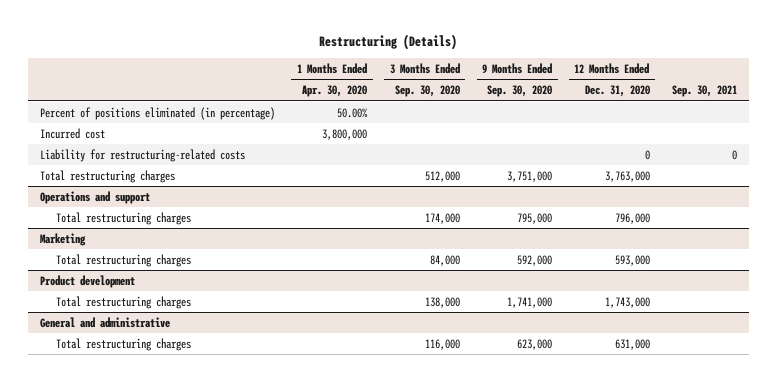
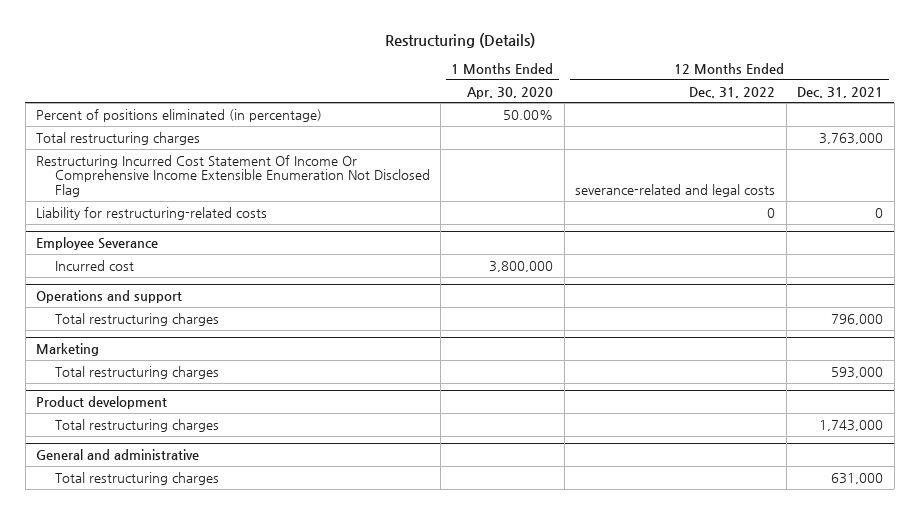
- | 1 Months Ended Apr. 30, 2020 | 3 Months Ended Sep. 30, 2020 | 9 Months Ended Sep. 30, 2020 | 12 Months Ended Dec. 31, 2020 | Sep. 30, 2021
+ | 1 Months Ended Apr. 30, 2020 | 12 Months Ended Dec. 31, 2022 | 12 Months Ended Dec. 31, 2021
- Incurred cost | 3,800,000 | | | |
+ Restructuring Incurred Cost Statement Of Income Or Comprehensive Income Extensible Enumeration Not Disclosed Flag | | severance-related and legal costs |
moved down: Liability for restructuring-related costs | | 0 | 0
+ Employee Severance
+ Incurred cost | 3,800,000 | |

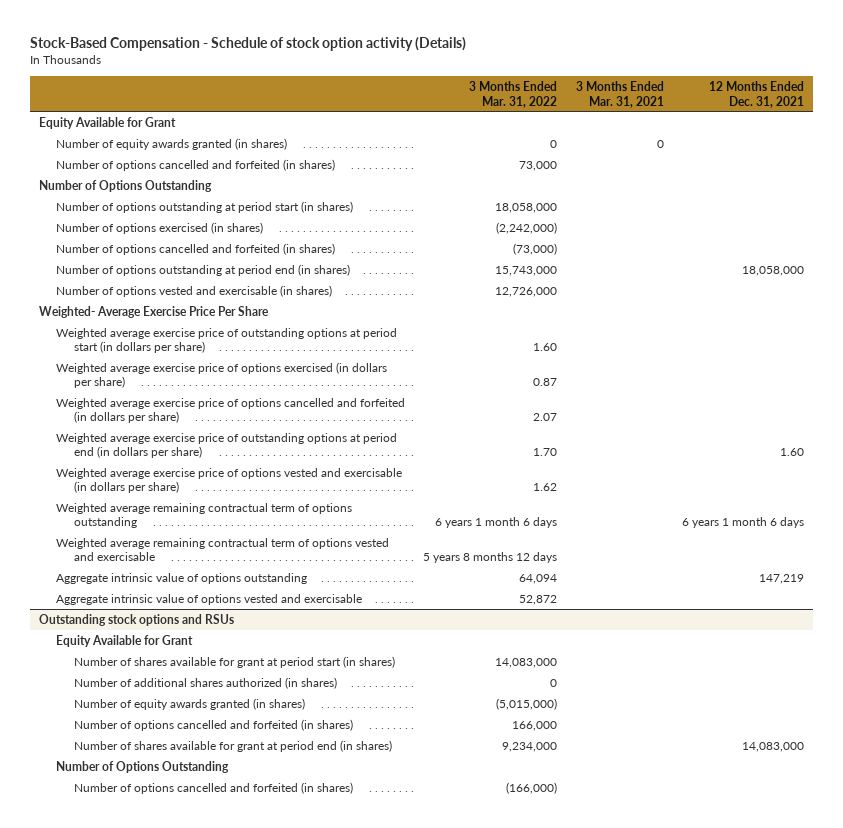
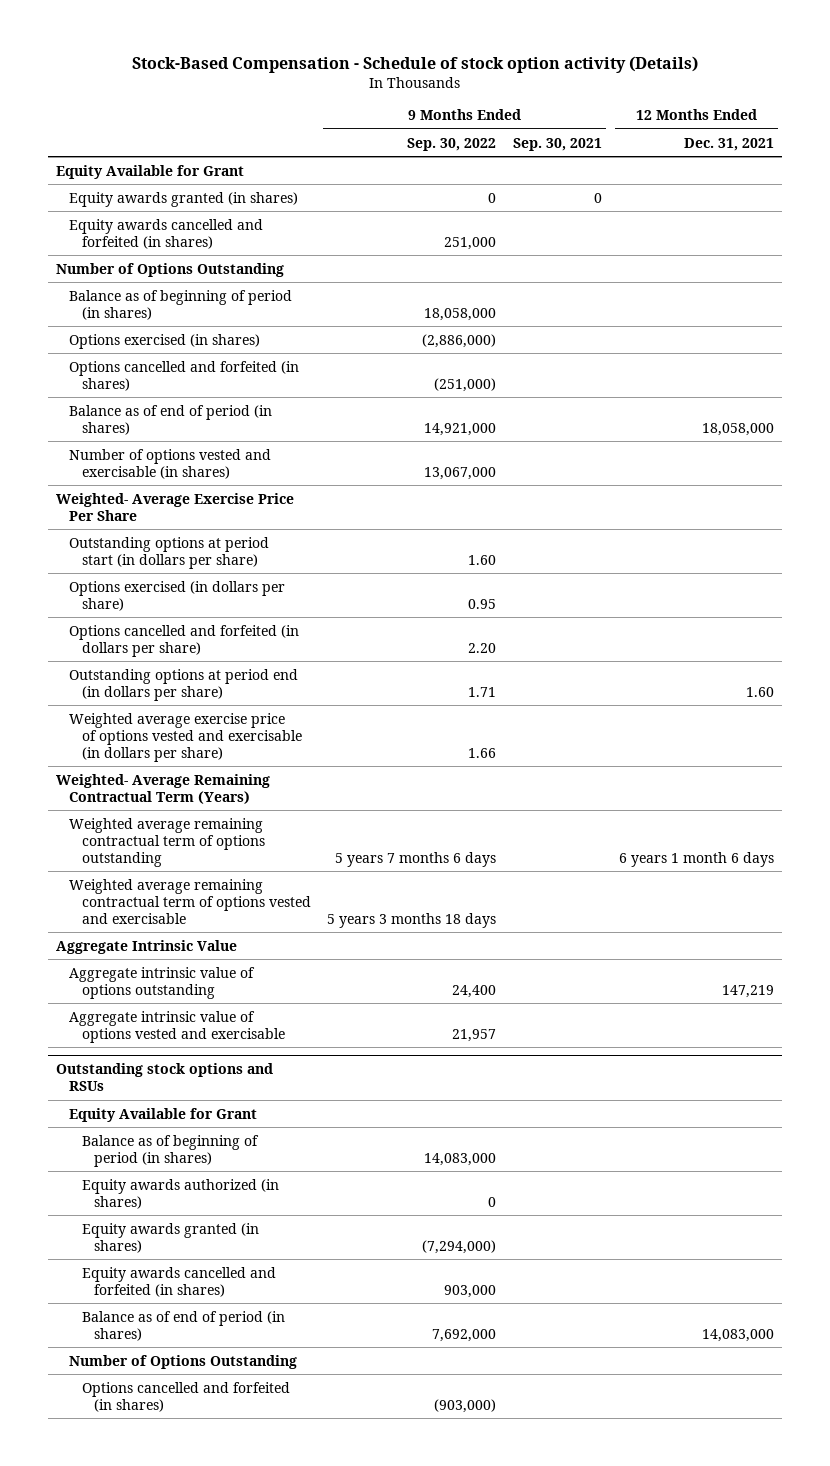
- | 3 Months Ended Mar. 31, 2022 | 3 Months Ended Mar. 31, 2021 | 12 Months Ended Dec. 31, 2021
+ | 9 Months Ended Sep. 30, 2022 | 9 Months Ended Sep. 30, 2021 | 12 Months Ended Dec. 31, 2021
- Number of equity awards granted (in shares) | 0 | 0 |
- Number of options cancelled and forfeited (in shares) | 73,000 | |
+ Equity awards granted (in shares) | 0 | 0 |
+ Equity awards cancelled and forfeited (in shares) | 251,000 | |
- Number of options outstanding at period start (in shares) | 18,058,000 | |
- Number of options exercised (in shares) | (2,242,000) | |
- Number of options cancelled and forfeited (in shares) | (73,000) | |
- Number of options outstanding at period end (in shares) | 15,743,000 | | 18,058,000
+ Balance as of beginning of period (in shares) | 18,058,000 | |
+ Options exercised (in shares) | (2,886,000) | |
+ Options cancelled and forfeited (in shares) | (251,000) | |
+ Balance as of end of period (in shares) | 14,921,000 | | 18,058,000
- Weighted average exercise price of outstanding options at period start (in dollars per share) | 1.60 | |
- Weighted average exercise price of options exercised (in dollars per share) | 0.87 | |
- Weighted average exercise price of options cancelled and forfeited (in dollars per share) | 2.07 | |
- Weighted average exercise price of outstanding options at period end (in dollars per share) | 1.70 | | 1.60
+ Outstanding options at period start (in dollars per share) | 1.60 | |
+ Options exercised (in dollars per share) | 0.95 | |
+ Options cancelled and forfeited (in dollars per share) | 2.20 | |
+ Outstanding options at period end (in dollars per share) | 1.71 | | 1.60
+ Weighted- Average Remaining Contractual Term (Years)
+ Aggregate Intrinsic Value
@ Outstanding stock options and RSUs
- Number of shares available for grant at period start (in shares) | 14,083,000 | |
- Number of additional shares authorized (in shares) | 0 | |
- Number of equity awards granted (in shares) | (5,015,000) | |
- Number of options cancelled and forfeited (in shares) | 166,000 | |
- Number of shares available for grant at period end (in shares) | 9,234,000 | | 14,083,000
+ Balance as of beginning of period (in shares) | 14,083,000 | |
+ Equity awards authorized (in shares) | 0 | |
+ Equity awards granted (in shares) | (7,294,000) | |
+ Equity awards cancelled and forfeited (in shares) | 903,000 | |
+ Balance as of end of period (in shares) | 7,692,000 | | 14,083,000
- Number of options cancelled and forfeited (in shares) | (166,000) | |
+ Options cancelled and forfeited (in shares) | (903,000) | |

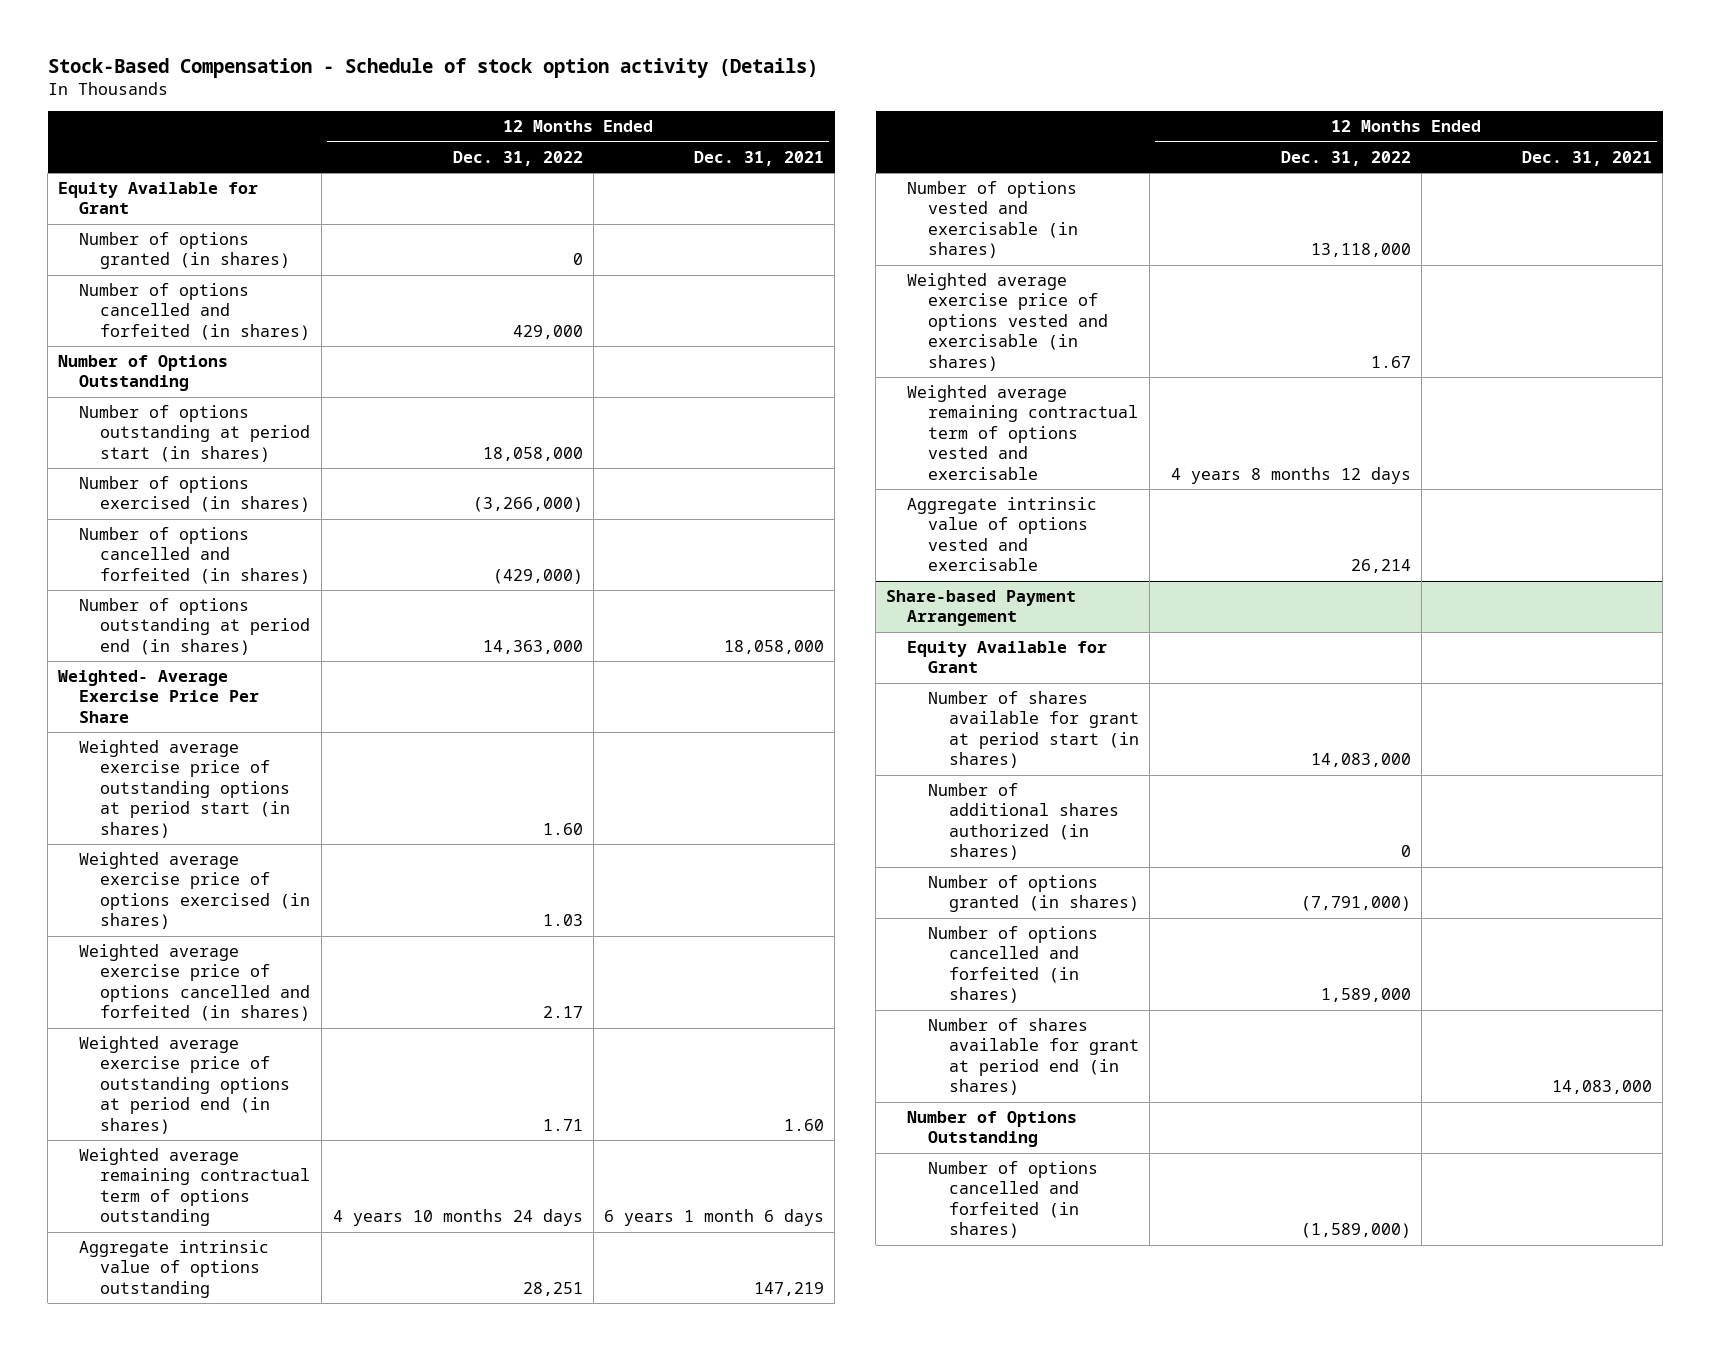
- | 9 Months Ended Sep. 30, 2022 | 9 Months Ended Sep. 30, 2021 | 12 Months Ended Dec. 31, 2021
+ | 12 Months Ended Dec. 31, 2022 | 12 Months Ended Dec. 31, 2021
- Equity awards granted (in shares) | 0 | 0 |
- Equity awards cancelled and forfeited (in shares) | 251,000 | |
+ Number of options granted (in shares) | 0 |
+ Number of options cancelled and forfeited (in shares) | 429,000 |
- Balance as of beginning of period (in shares) | 18,058,000 | |
- Options exercised (in shares) | (2,886,000) | |
- Options cancelled and forfeited (in shares) | (251,000) | |
- Balance as of end of period (in shares) | 14,921,000 | | 18,058,000
+ Number of options outstanding at period start (in shares) | 18,058,000 |
+ Number of options exercised (in shares) | (3,266,000) |
+ Number of options cancelled and forfeited (in shares) | (429,000) |
+ Number of options outstanding at period end (in shares) | 14,363,000 | 18,058,000
- Outstanding options at period start (in dollars per share) | 1.60 | |
- Options exercised (in dollars per share) | 0.95 | |
- Options cancelled and forfeited (in dollars per share) | 2.20 | |
- Outstanding options at period end (in dollars per share) | 1.71 | | 1.60
- Weighted average exercise price of options vested and exercisable (in dollars per share) | 1.66 | |
- Weighted- Average Remaining Contractual Term (Years)
+ Weighted average exercise price of outstanding options at period start (in shares) | 1.60 |
+ Weighted average exercise price of options exercised (in shares) | 1.03 |
+ Weighted average exercise price of options cancelled and forfeited (in shares) | 2.17 |
+ Weighted average exercise price of outstanding options at period end (in shares) | 1.71 | 1.60
- Aggregate Intrinsic Value
moved down: Number of options vested and exercisable (in shares) | 13,118,000 |
+ Weighted average exercise price of options vested and exercisable (in shares) | 1.67 |
moved down: Weighted average remaining contractual term of options vested and exercisable | 4 years 8 months 12 days |
- Outstanding stock options and RSUs
- Equity Available for Grant
- Balance as of beginning of period (in shares) | 14,083,000 | |
- Equity awards authorized (in shares) | 0 | |
- Equity awards granted (in shares) | (7,294,000) | |
- Equity awards cancelled and forfeited (in shares) | 903,000 | |
- Balance as of end of period (in shares) | 7,692,000 | | 14,083,000
- Number of Options Outstanding
- Options cancelled and forfeited (in shares) | (903,000) | |
+ Share-based Payment Arrangement
+ Equity Available for Grant
+ Number of shares available for grant at period start (in shares) | 14,083,000 |
+ Number of additional shares authorized (in shares) | 0 |
+ Number of options granted (in shares) | (7,791,000) |
+ Number of options cancelled and forfeited (in shares) | 1,589,000 |
+ Number of shares available for grant at period end (in shares) | | 14,083,000
+ Number of Options Outstanding
+ Number of options cancelled and forfeited (in shares) | (1,589,000) |

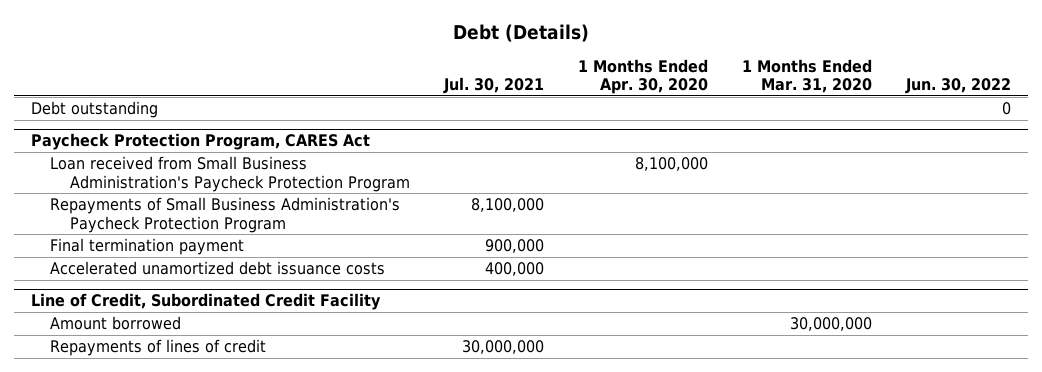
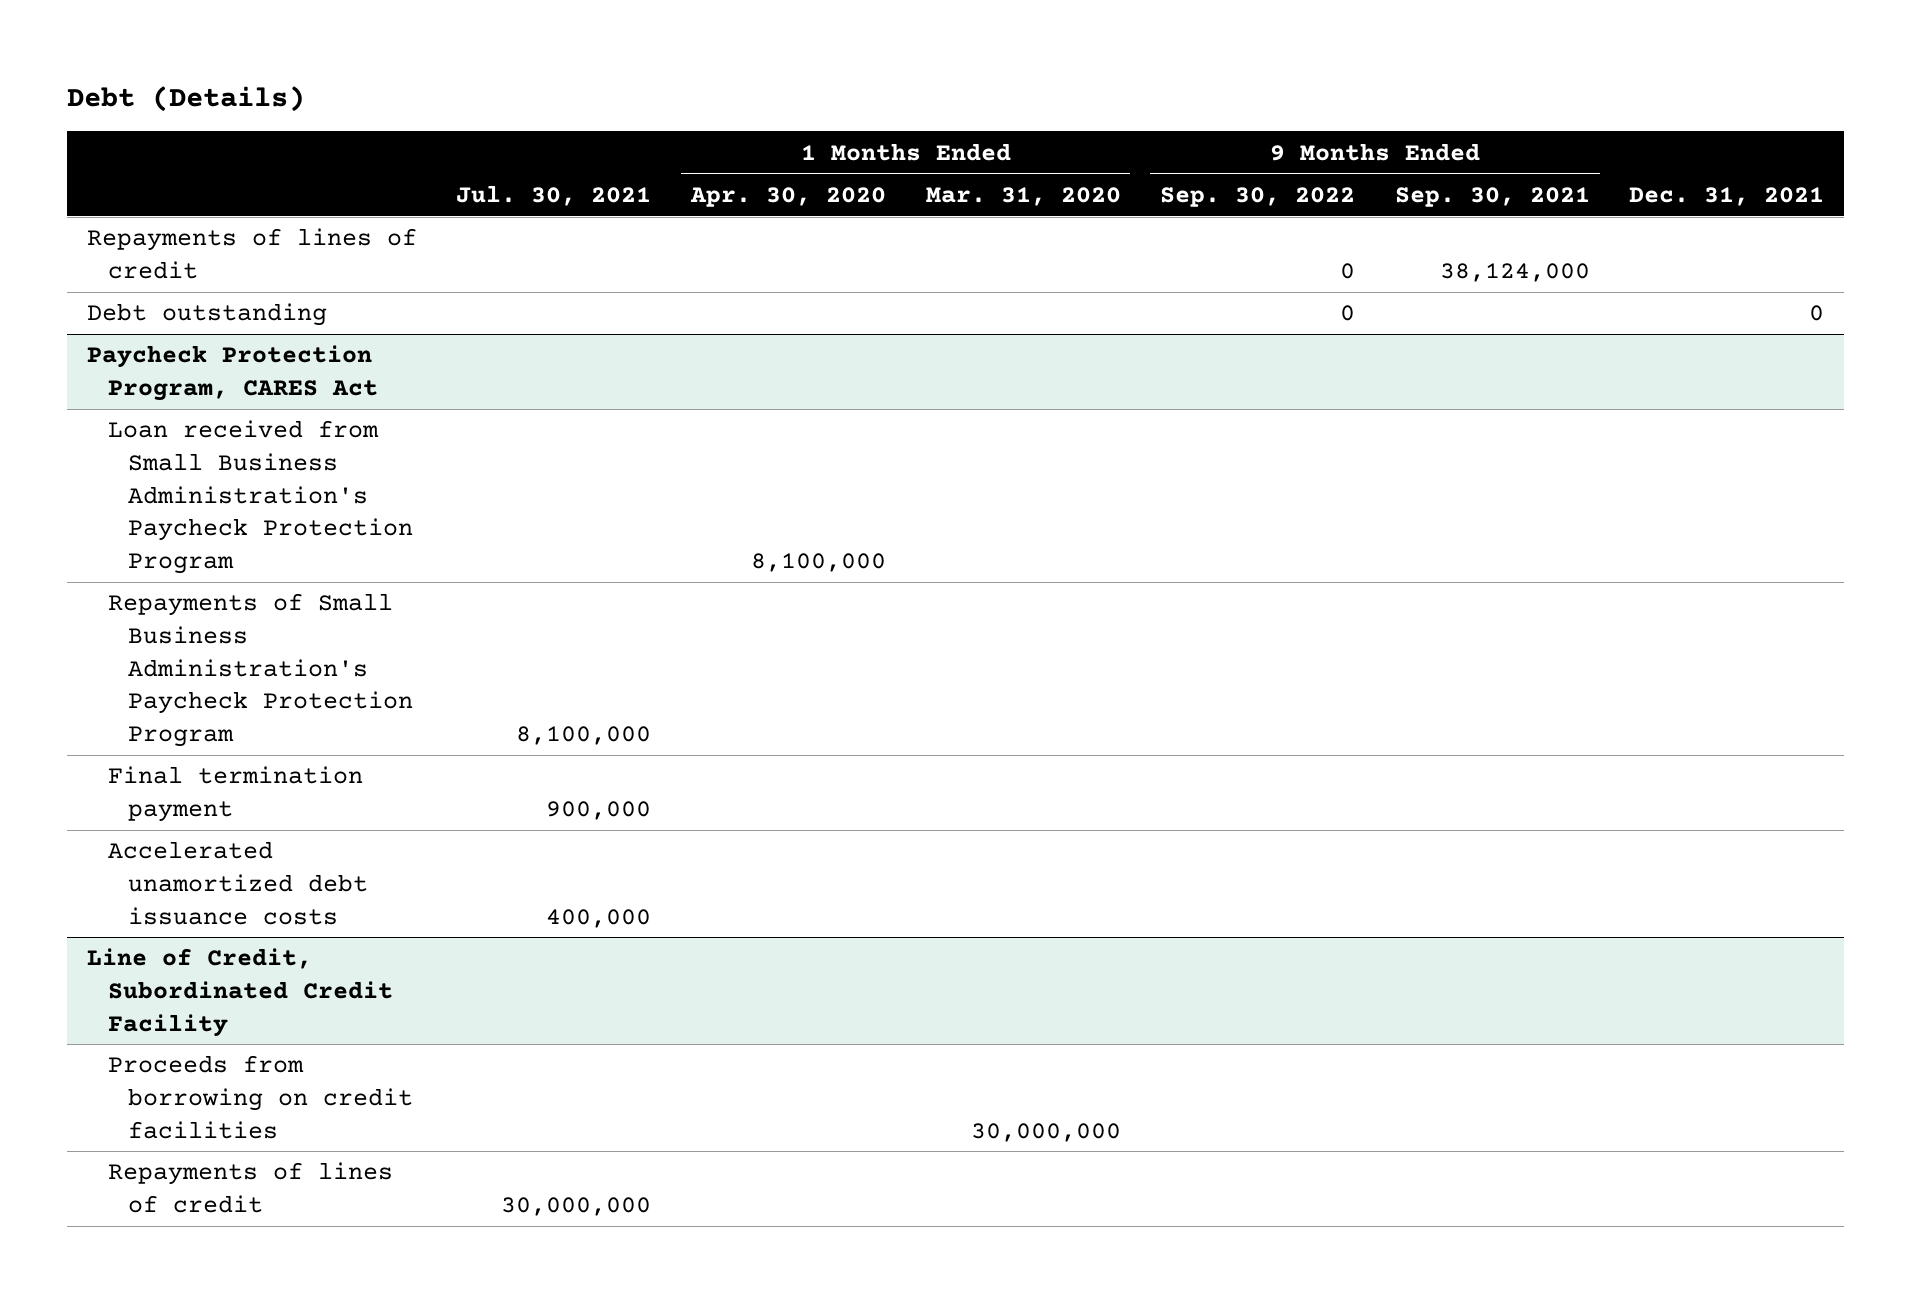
- | Jul. 30, 2021 | 1 Months Ended Apr. 30, 2020 | 1 Months Ended Mar. 31, 2020 | Jun. 30, 2022
+ | Jul. 30, 2021 | 1 Months Ended Apr. 30, 2020 | 1 Months Ended Mar. 31, 2020 | 9 Months Ended Sep. 30, 2022 | 9 Months Ended Sep. 30, 2021 | Dec. 31, 2021
+ Repayments of lines of credit | | | | 0 | 38,124,000 |
@ Line of Credit, Subordinated Credit Facility
- Amount borrowed | | | 30,000,000 |
+ Proceeds from borrowing on credit facilities | | | 30,000,000 | | |

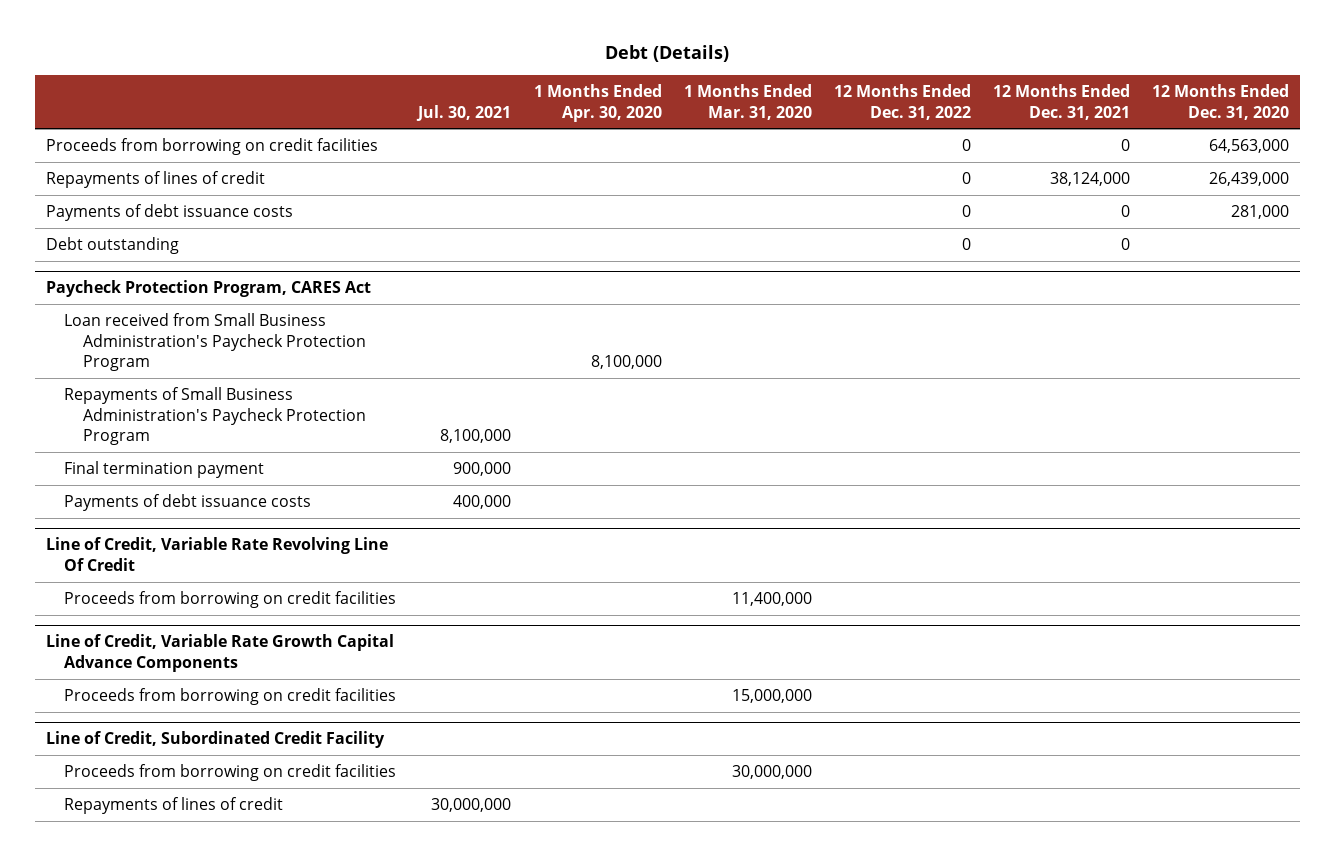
- | Jul. 30, 2021 | 1 Months Ended Apr. 30, 2020 | 1 Months Ended Mar. 31, 2020 | 9 Months Ended Sep. 30, 2022 | 9 Months Ended Sep. 30, 2021 | Dec. 31, 2021
+ | Jul. 30, 2021 | 1 Months Ended Apr. 30, 2020 | 1 Months Ended Mar. 31, 2020 | 12 Months Ended Dec. 31, 2022 | 12 Months Ended Dec. 31, 2021 | 12 Months Ended Dec. 31, 2020
+ Proceeds from borrowing on credit facilities | | | | 0 | 0 | 64,563,000
+ Payments of debt issuance costs | | | | 0 | 0 | 281,000
@ Paycheck Protection Program, CARES Act
- Accelerated unamortized debt issuance costs | 400,000 | | | | |
+ Payments of debt issuance costs | 400,000 | | | | |
+ Line of Credit, Variable Rate Revolving Line Of Credit
+ Proceeds from borrowing on credit facilities | | | 11,400,000 | | |
+ Line of Credit, Variable Rate Growth Capital Advance Components
+ Proceeds from borrowing on credit facilities | | | 15,000,000 | | |

